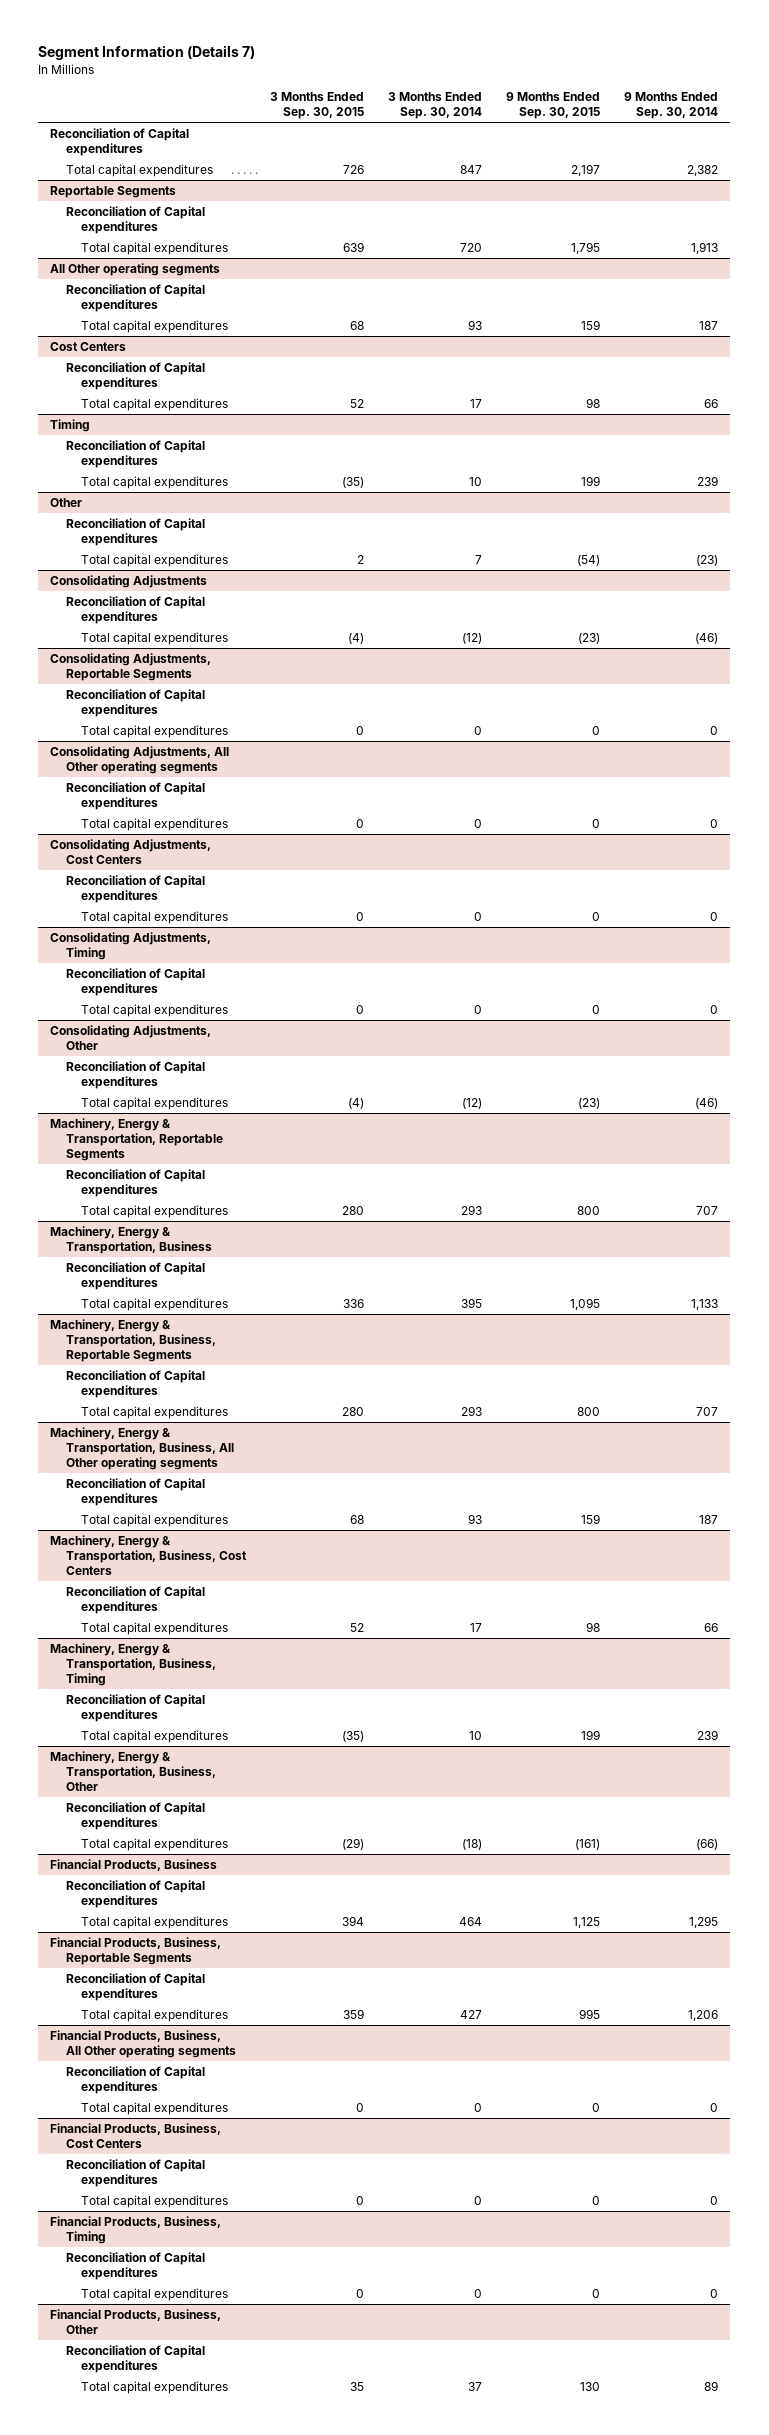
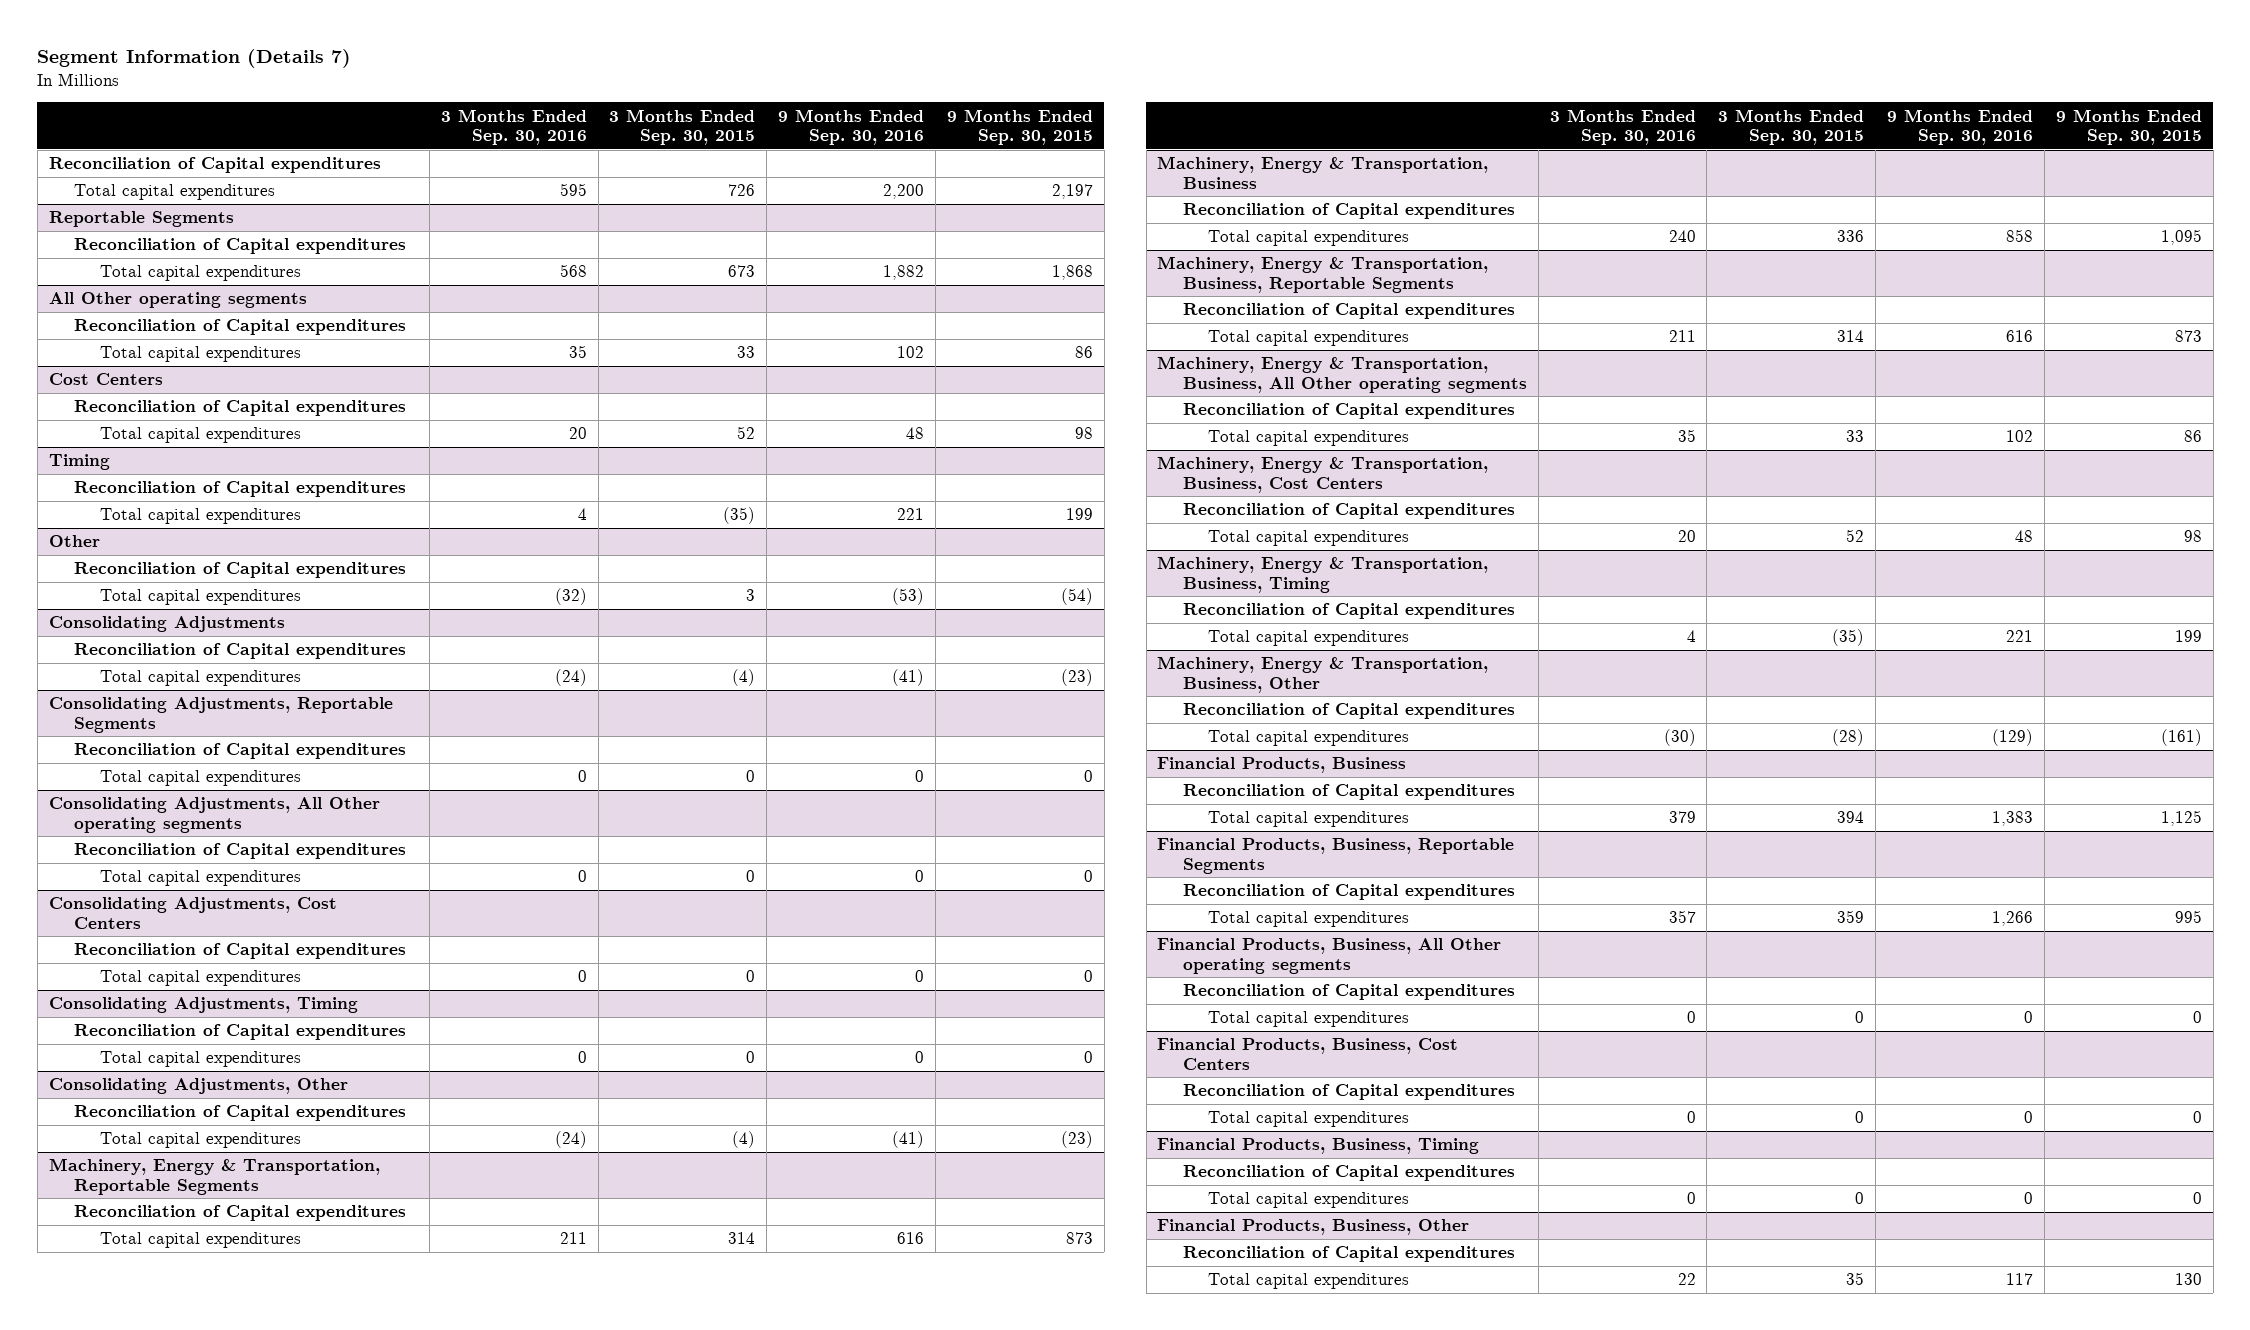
- | 3 Months Ended Sep. 30, 2015 | 3 Months Ended Sep. 30, 2014 | 9 Months Ended Sep. 30, 2015 | 9 Months Ended Sep. 30, 2014
+ | 3 Months Ended Sep. 30, 2016 | 3 Months Ended Sep. 30, 2015 | 9 Months Ended Sep. 30, 2016 | 9 Months Ended Sep. 30, 2015
@ Reportable Segments
- Total capital expenditures | 639 | 720 | 1,795 | 1,913
+ Total capital expenditures | 568 | 673 | 1,882 | 1,868
@ All Other operating segments
- Total capital expenditures | 68 | 93 | 159 | 187
+ Total capital expenditures | 35 | 33 | 102 | 86
@ Other
- Total capital expenditures | 2 | 7 | (54) | (23)
+ Total capital expenditures | (32) | 3 | (53) | (54)
@ Machinery, Energy & Transportation, Reportable Segments
- Total capital expenditures | 280 | 293 | 800 | 707
+ Total capital expenditures | 211 | 314 | 616 | 873
@ Machinery, Energy & Transportation, Business, Reportable Segments
- Total capital expenditures | 280 | 293 | 800 | 707
+ Total capital expenditures | 211 | 314 | 616 | 873
@ Machinery, Energy & Transportation, Business, All Other operating segments
- Total capital expenditures | 68 | 93 | 159 | 187
+ Total capital expenditures | 35 | 33 | 102 | 86
@ Machinery, Energy & Transportation, Business, Other
- Total capital expenditures | (29) | (18) | (161) | (66)
+ Total capital expenditures | (30) | (28) | (129) | (161)

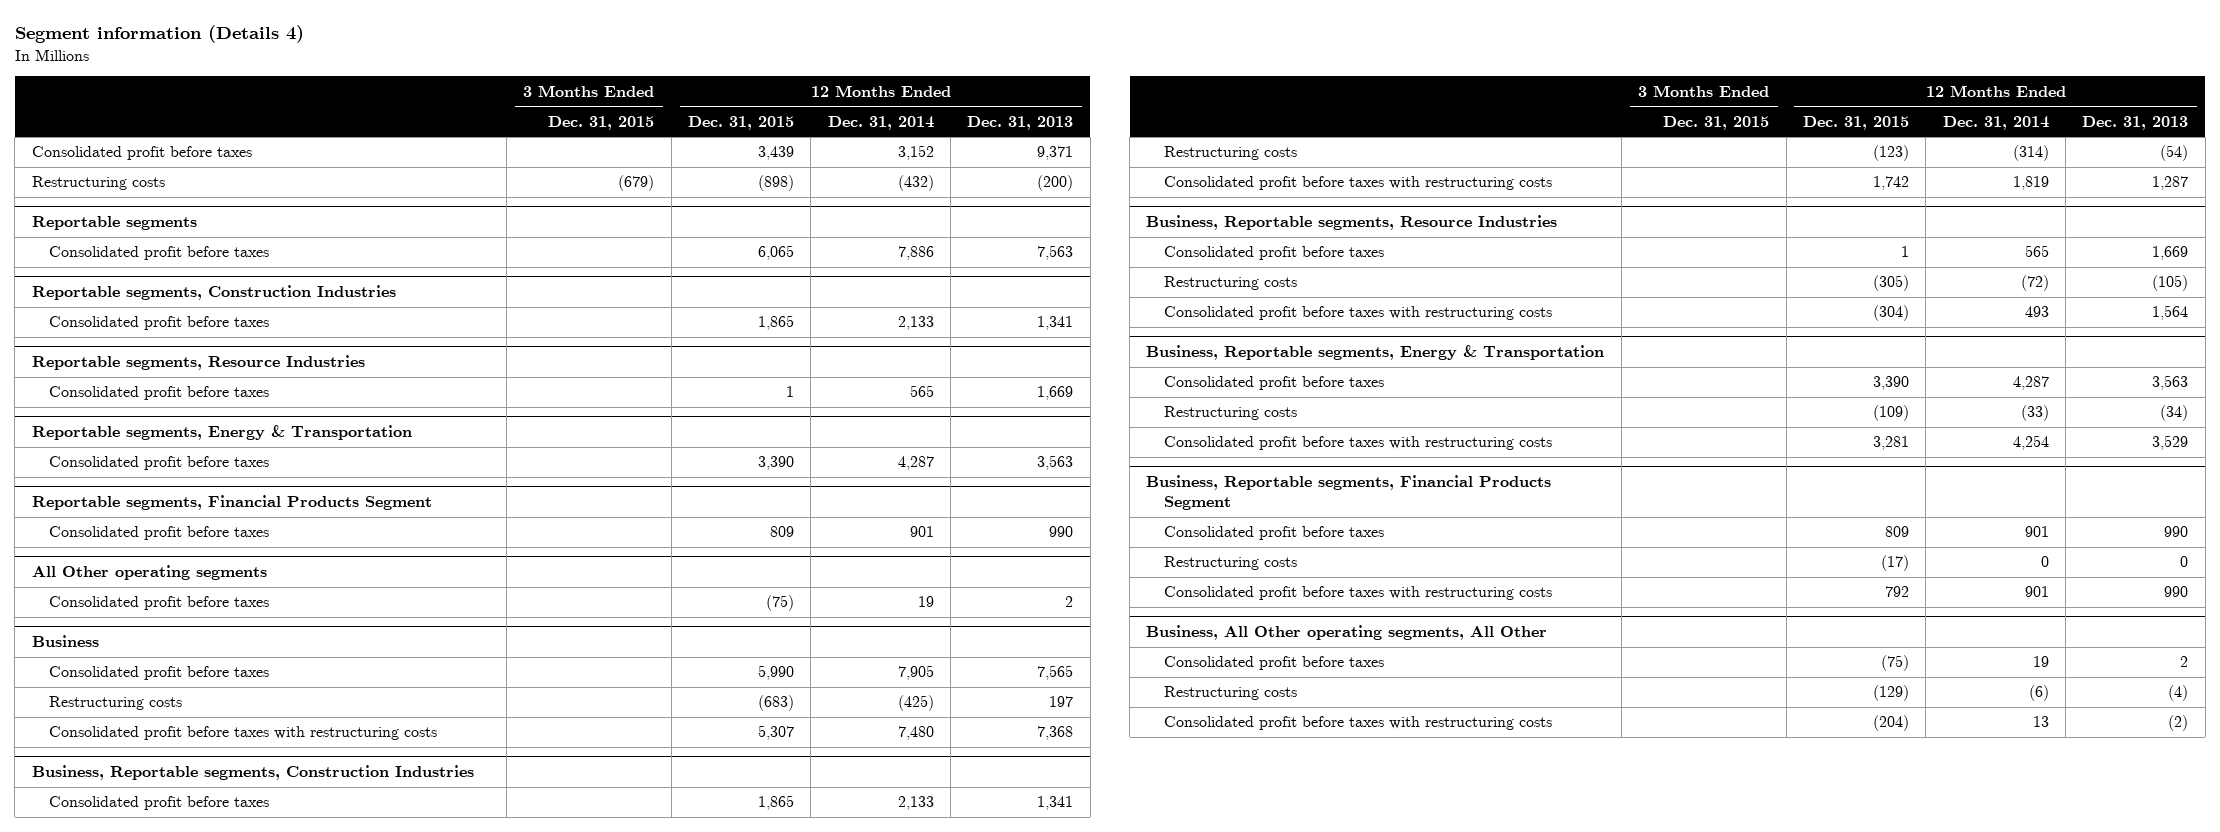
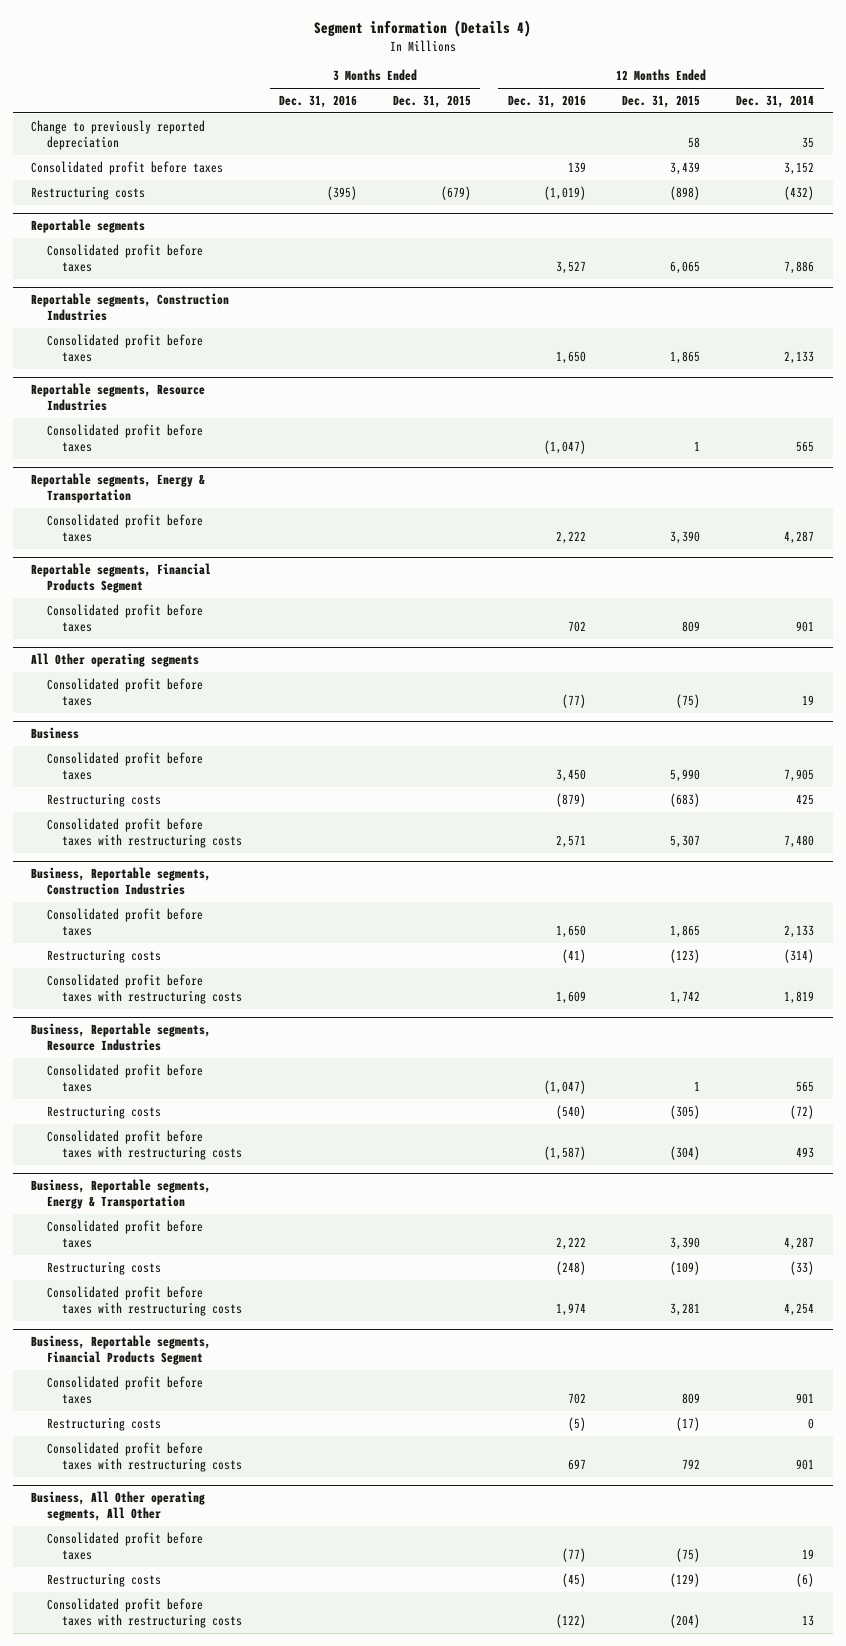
- | 3 Months Ended Dec. 31, 2015 | 12 Months Ended Dec. 31, 2015 | 12 Months Ended Dec. 31, 2014 | 12 Months Ended Dec. 31, 2013
+ | 3 Months Ended Dec. 31, 2016 | 3 Months Ended Dec. 31, 2015 | 12 Months Ended Dec. 31, 2016 | 12 Months Ended Dec. 31, 2015 | 12 Months Ended Dec. 31, 2014
+ Change to previously reported depreciation | | | | 58 | 35
@ Business
- Restructuring costs | | (683) | (425) | 197
+ Restructuring costs | | | (879) | (683) | 425

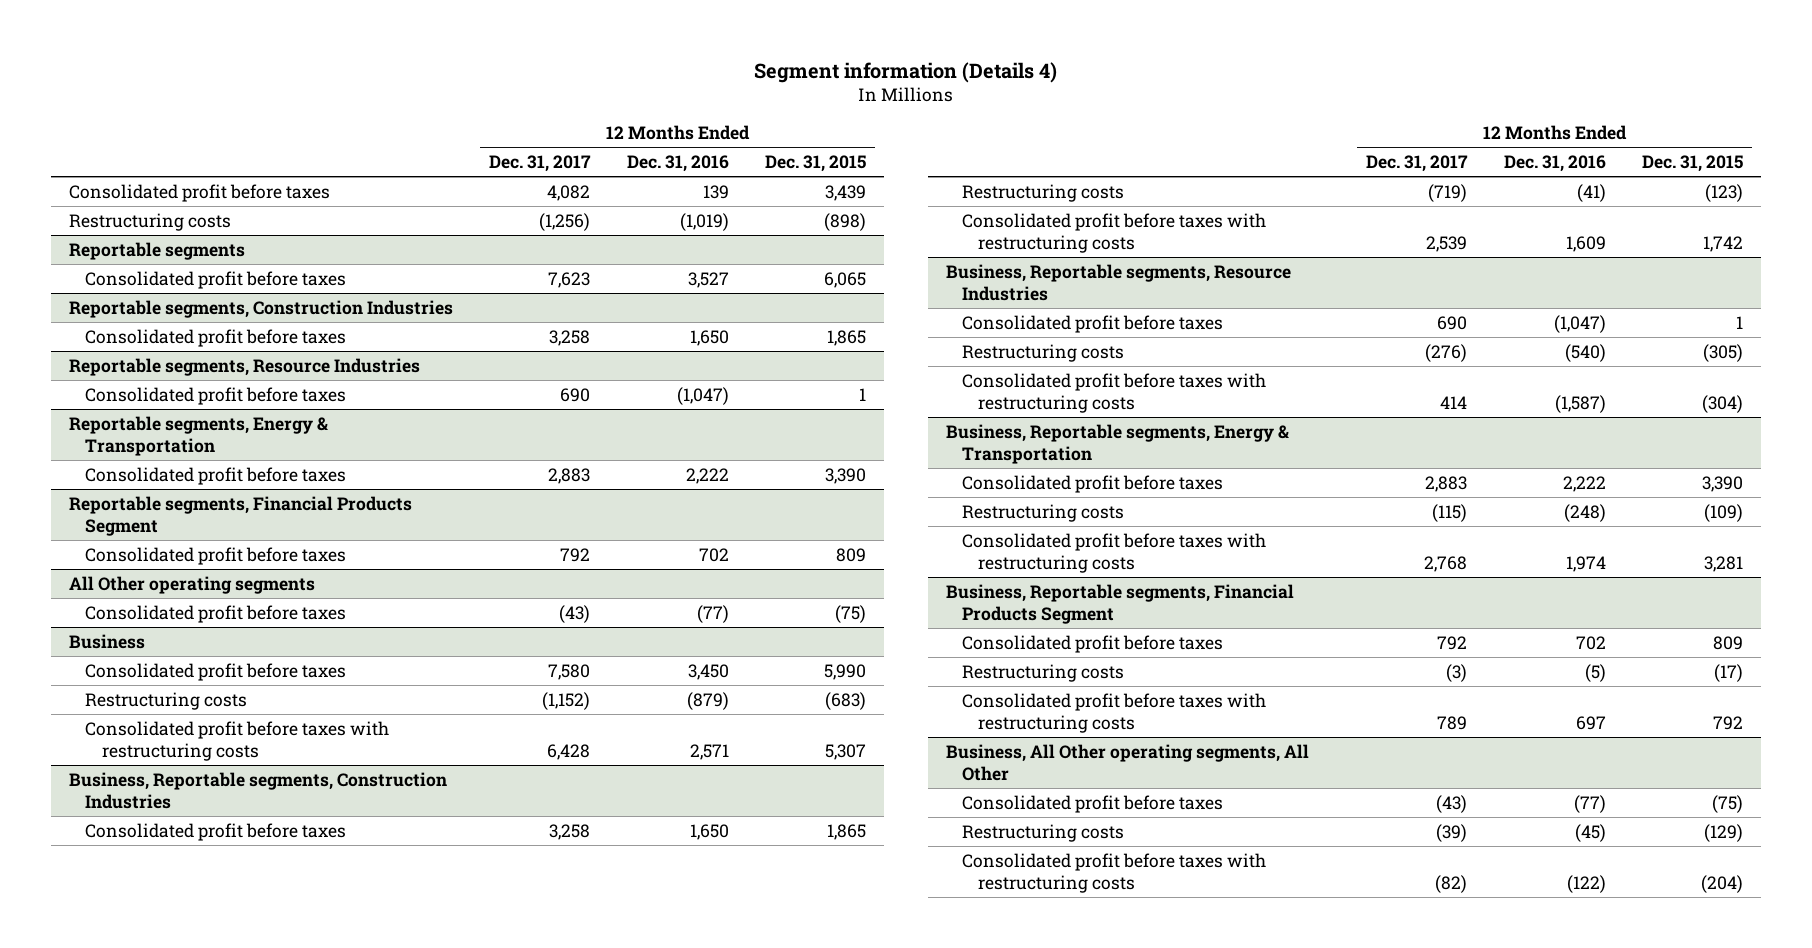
- | 3 Months Ended Dec. 31, 2016 | 3 Months Ended Dec. 31, 2015 | 12 Months Ended Dec. 31, 2016 | 12 Months Ended Dec. 31, 2015 | 12 Months Ended Dec. 31, 2014
+ | 12 Months Ended Dec. 31, 2017 | 12 Months Ended Dec. 31, 2016 | 12 Months Ended Dec. 31, 2015
- Change to previously reported depreciation | | | | 58 | 35

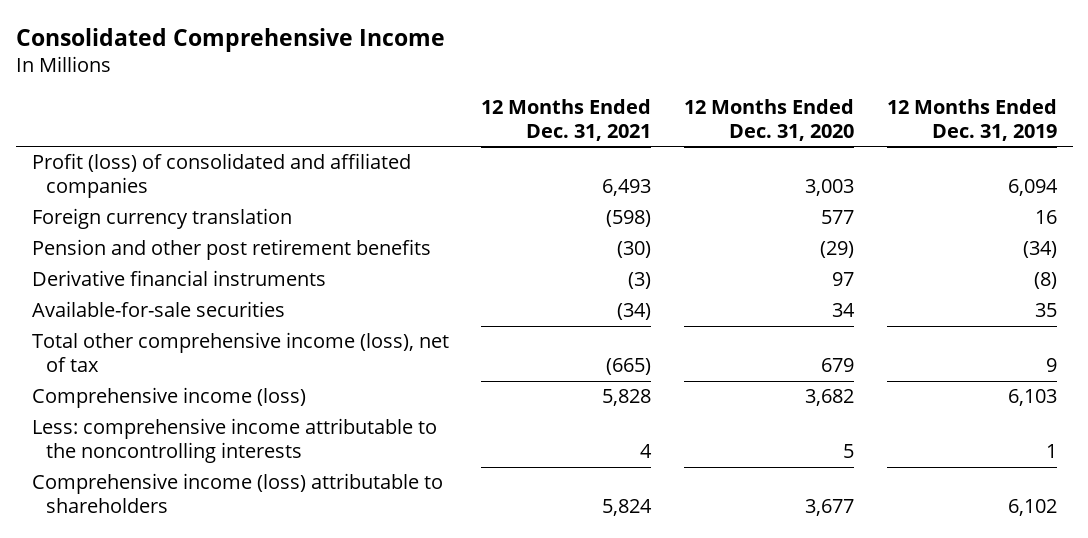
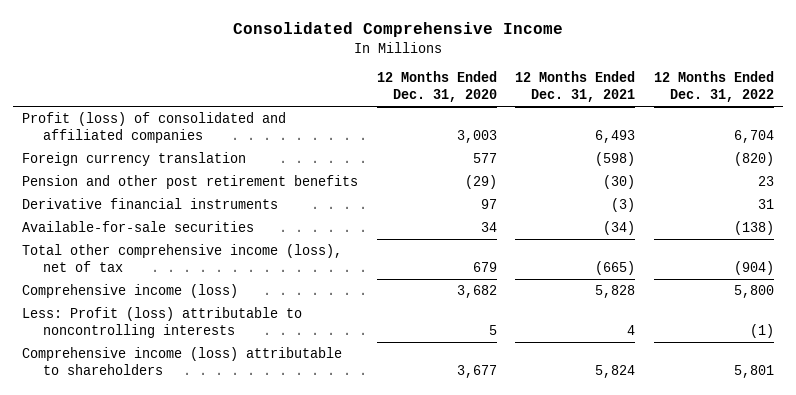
- | 12 Months Ended Dec. 31, 2021 | 12 Months Ended Dec. 31, 2020 | 12 Months Ended Dec. 31, 2019
+ | 12 Months Ended Dec. 31, 2020 | 12 Months Ended Dec. 31, 2021 | 12 Months Ended Dec. 31, 2022
- Less: comprehensive income attributable to the noncontrolling interests | 4 | 5 | 1
+ Less: Profit (loss) attributable to noncontrolling interests | 5 | 4 | (1)

